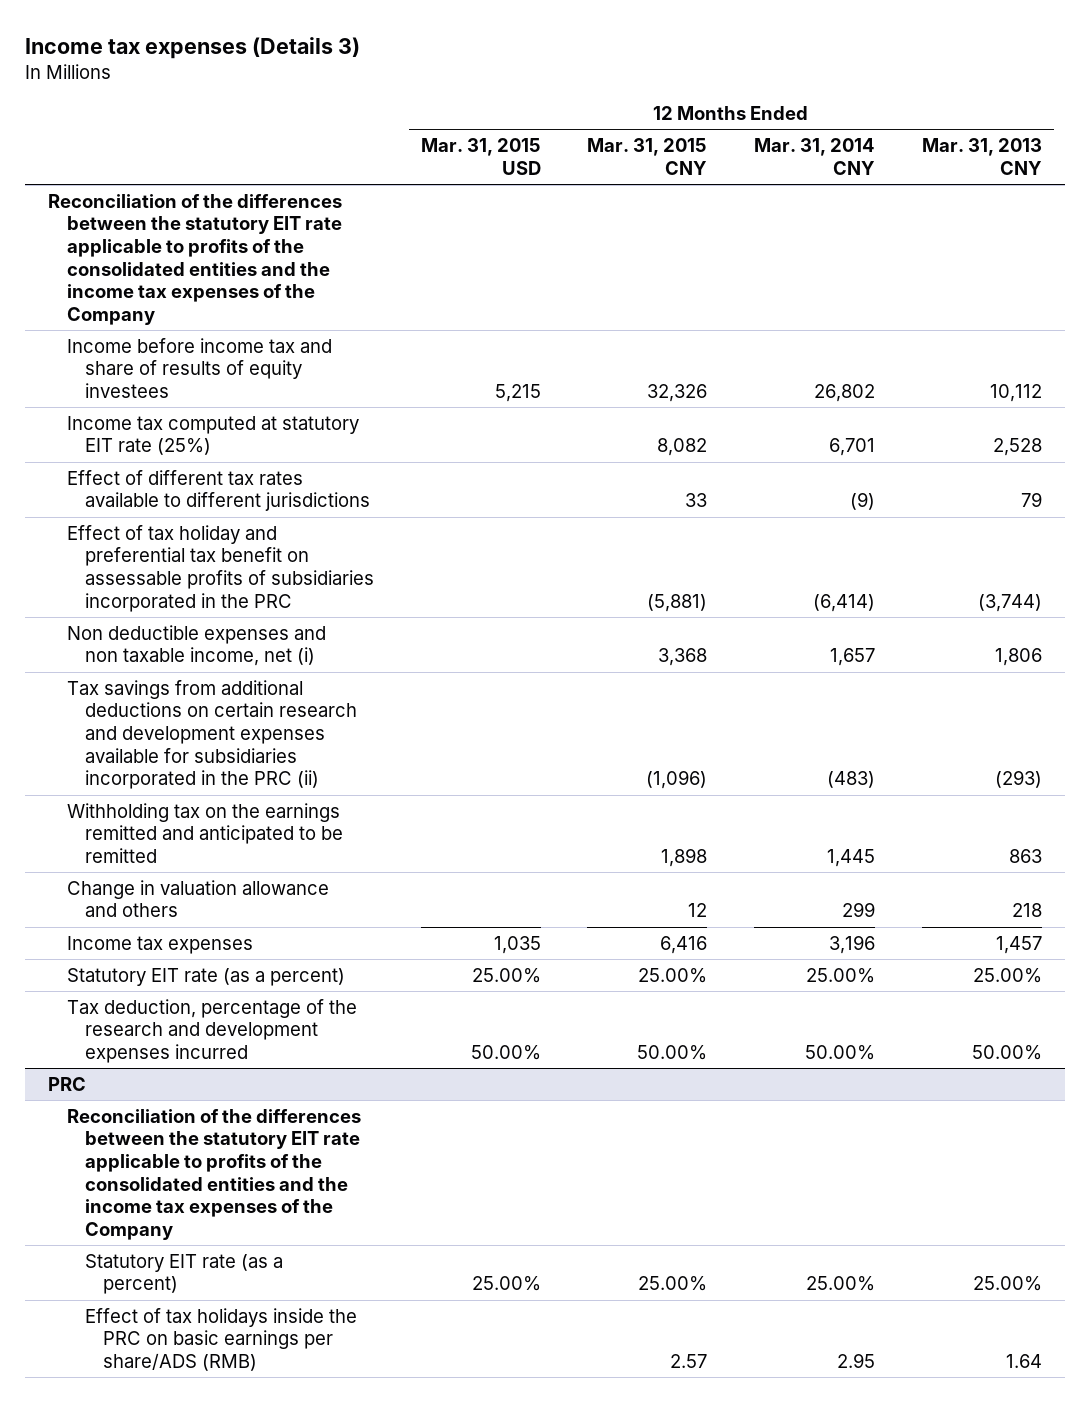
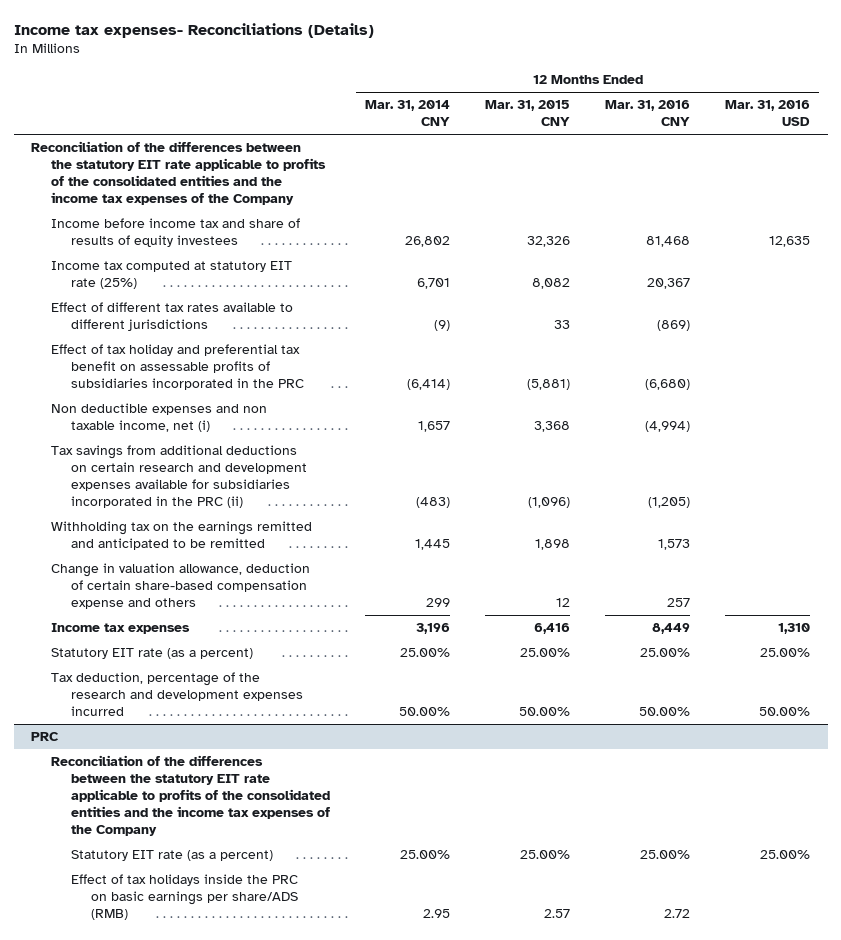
- Income tax expenses (Details 3)
+ Income tax expenses- Reconciliations (Details)
- | 12 Months Ended Mar. 31, 2015 USD | 12 Months Ended Mar. 31, 2015 CNY | 12 Months Ended Mar. 31, 2014 CNY | 12 Months Ended Mar. 31, 2013 CNY
+ | 12 Months Ended Mar. 31, 2014 CNY | 12 Months Ended Mar. 31, 2015 CNY | 12 Months Ended Mar. 31, 2016 CNY | 12 Months Ended Mar. 31, 2016 USD
- Change in valuation allowance and others | | 12 | 299 | 218
+ Change in valuation allowance, deduction of certain share-based compensation expense and others | 299 | 12 | 257 |

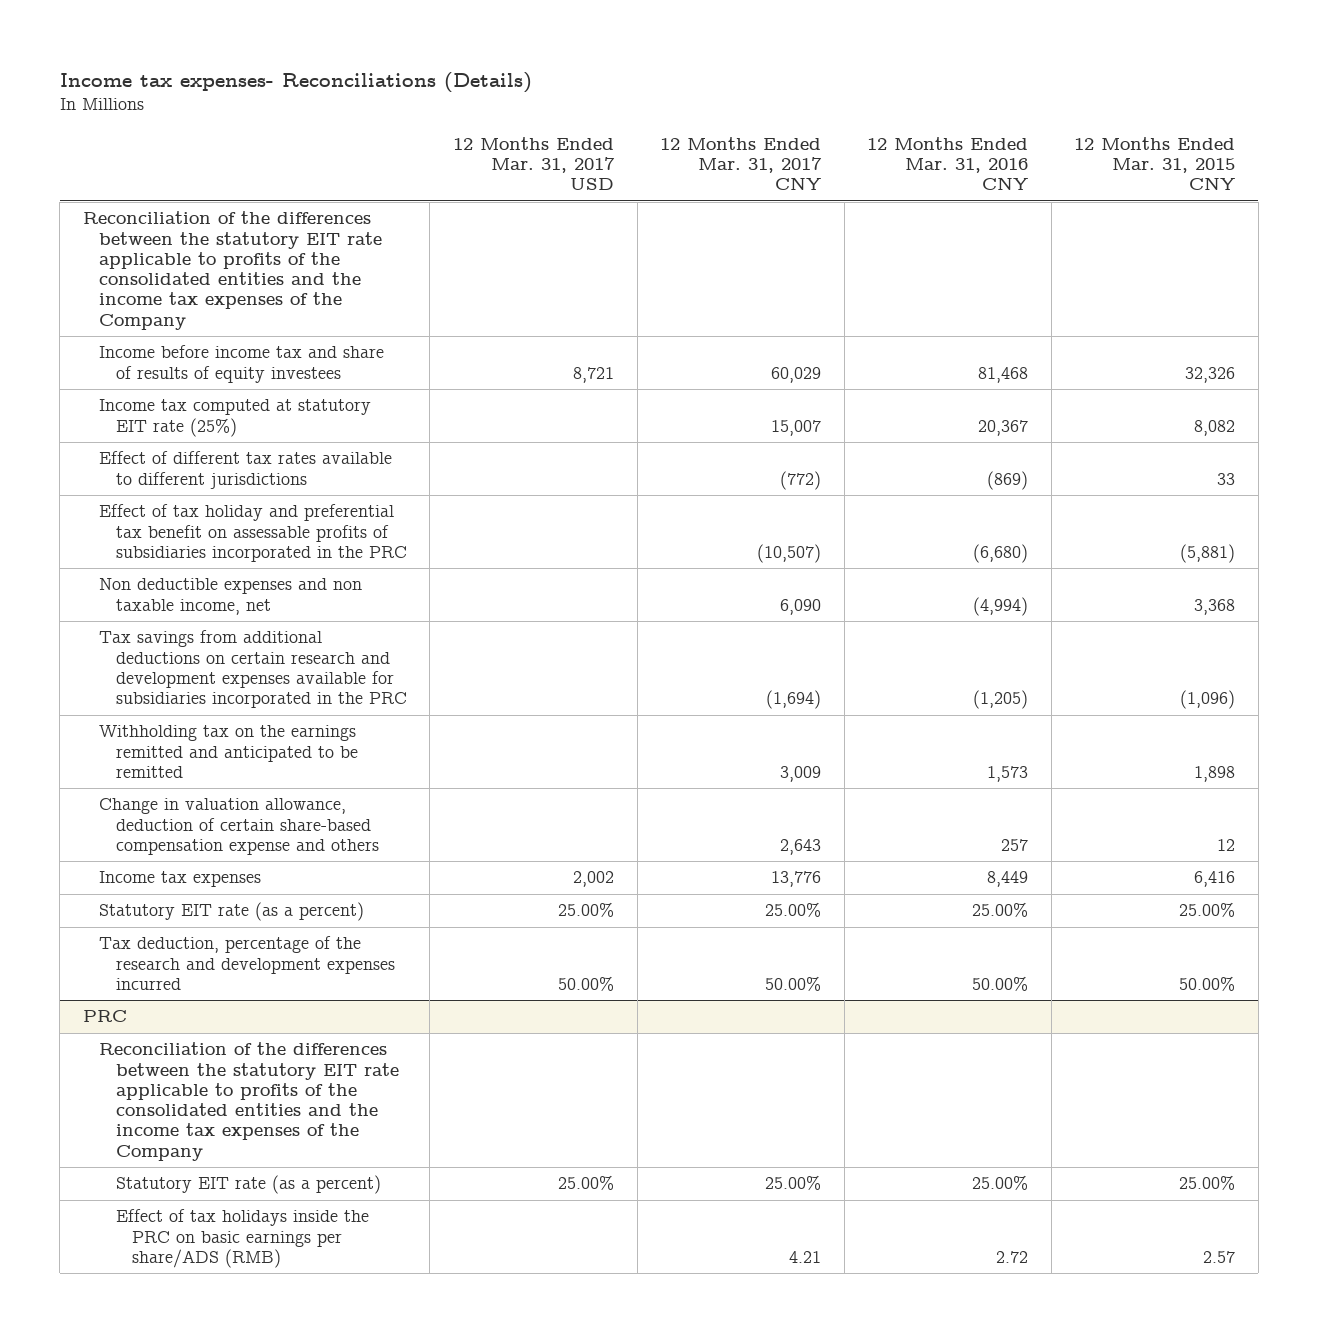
- | 12 Months Ended Mar. 31, 2014 CNY | 12 Months Ended Mar. 31, 2015 CNY | 12 Months Ended Mar. 31, 2016 CNY | 12 Months Ended Mar. 31, 2016 USD
+ | 12 Months Ended Mar. 31, 2017 USD | 12 Months Ended Mar. 31, 2017 CNY | 12 Months Ended Mar. 31, 2016 CNY | 12 Months Ended Mar. 31, 2015 CNY
- Non deductible expenses and non taxable income, net (i) | 1,657 | 3,368 | (4,994) |
- Tax savings from additional deductions on certain research and development expenses available for subsidiaries incorporated in the PRC (ii) | (483) | (1,096) | (1,205) |
+ Non deductible expenses and non taxable income, net | | 6,090 | (4,994) | 3,368
+ Tax savings from additional deductions on certain research and development expenses available for subsidiaries incorporated in the PRC | | (1,694) | (1,205) | (1,096)

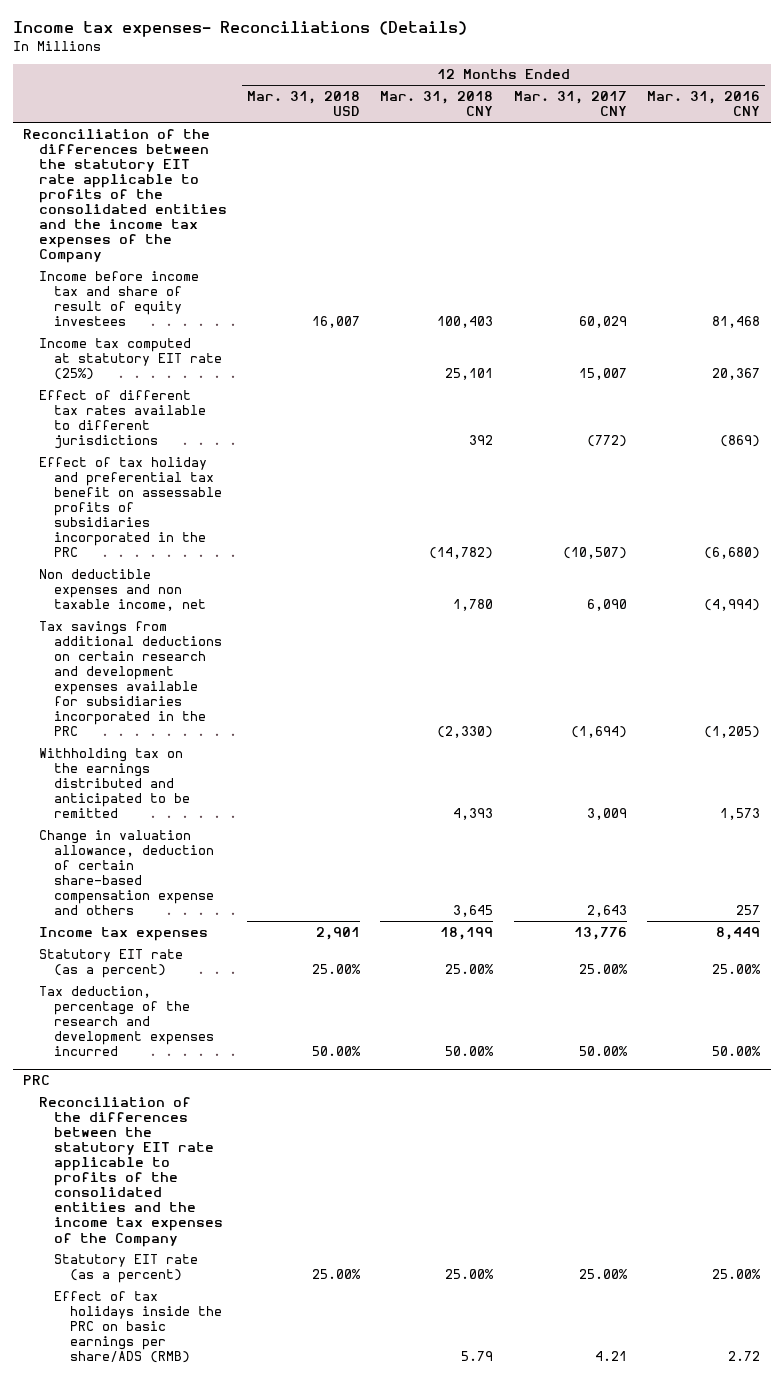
- | 12 Months Ended Mar. 31, 2017 USD | 12 Months Ended Mar. 31, 2017 CNY | 12 Months Ended Mar. 31, 2016 CNY | 12 Months Ended Mar. 31, 2015 CNY
+ | 12 Months Ended Mar. 31, 2018 USD | 12 Months Ended Mar. 31, 2018 CNY | 12 Months Ended Mar. 31, 2017 CNY | 12 Months Ended Mar. 31, 2016 CNY
- Income before income tax and share of results of equity investees | 8,721 | 60,029 | 81,468 | 32,326
+ Income before income tax and share of result of equity investees | 16,007 | 100,403 | 60,029 | 81,468
- Withholding tax on the earnings remitted and anticipated to be remitted | | 3,009 | 1,573 | 1,898
+ Withholding tax on the earnings distributed and anticipated to be remitted | | 4,393 | 3,009 | 1,573

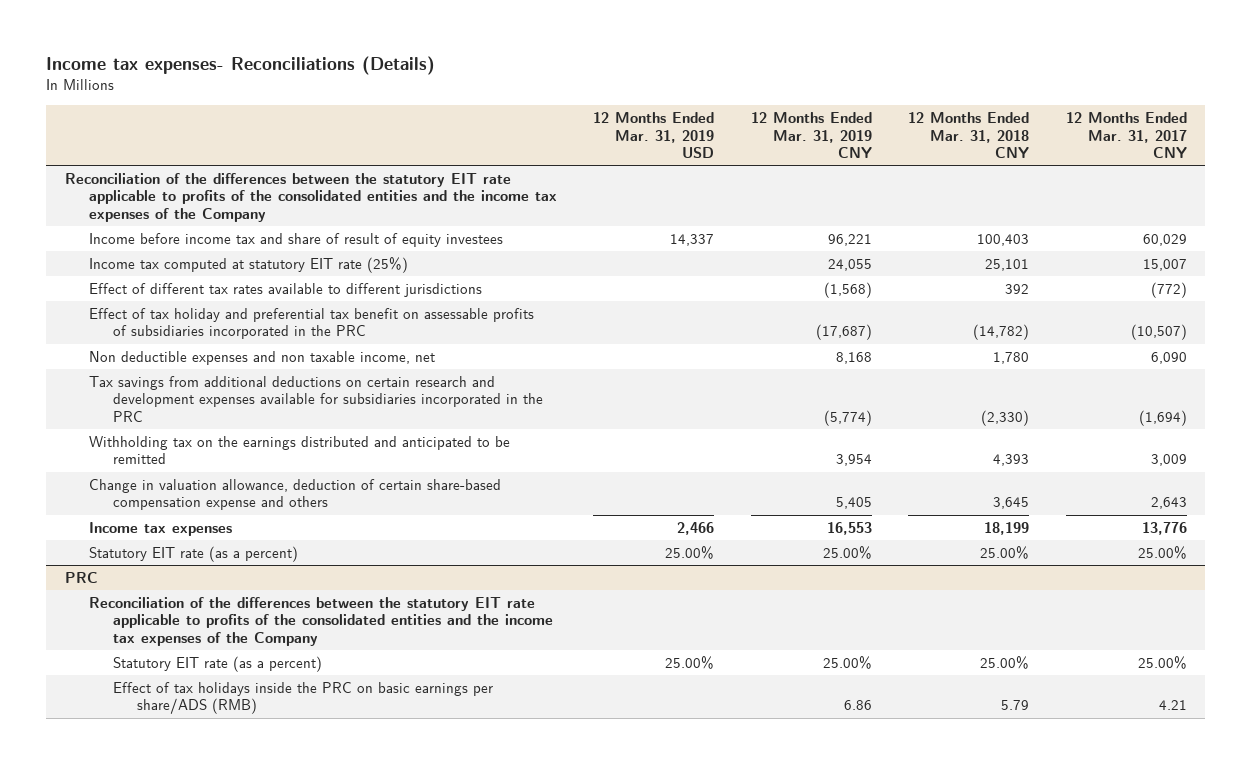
- | 12 Months Ended Mar. 31, 2018 USD | 12 Months Ended Mar. 31, 2018 CNY | 12 Months Ended Mar. 31, 2017 CNY | 12 Months Ended Mar. 31, 2016 CNY
+ | 12 Months Ended Mar. 31, 2019 USD | 12 Months Ended Mar. 31, 2019 CNY | 12 Months Ended Mar. 31, 2018 CNY | 12 Months Ended Mar. 31, 2017 CNY
- Tax deduction, percentage of the research and development expenses incurred | 50.00% | 50.00% | 50.00% | 50.00%

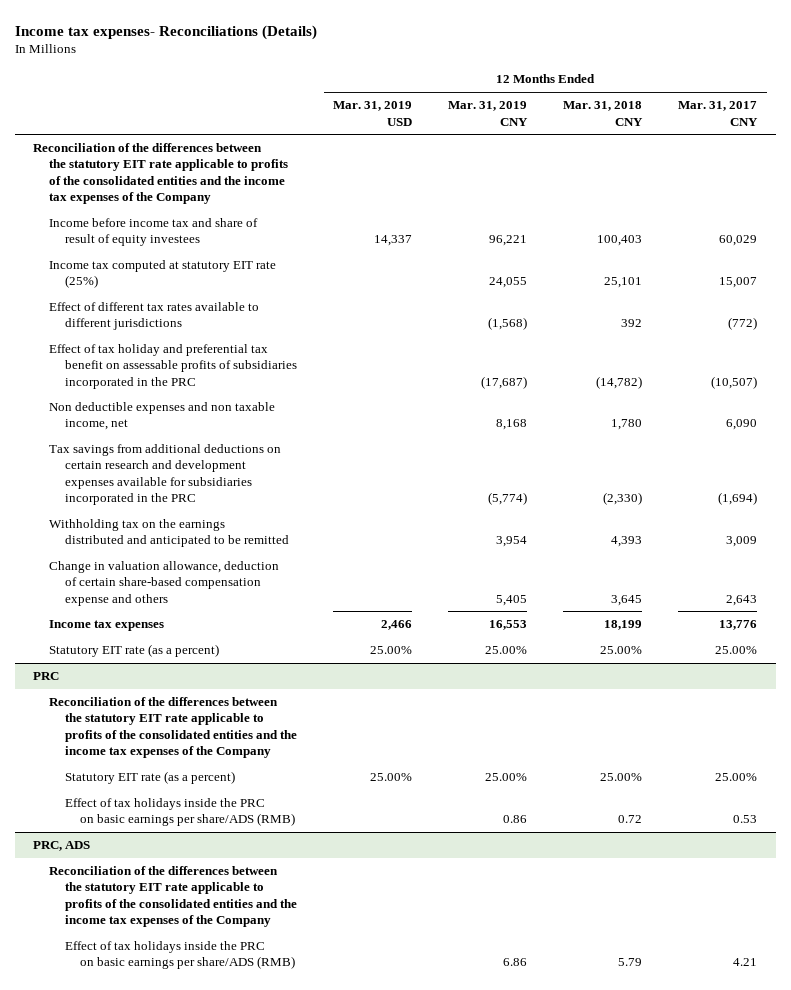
@ PRC
+ Effect of tax holidays inside the PRC on basic earnings per share/ADS (RMB) | | 0.86 | 0.72 | 0.53
+ PRC, ADS
+ Reconciliation of the differences between the statutory EIT rate applicable to profits of the consolidated entities and the income tax expenses of the Company

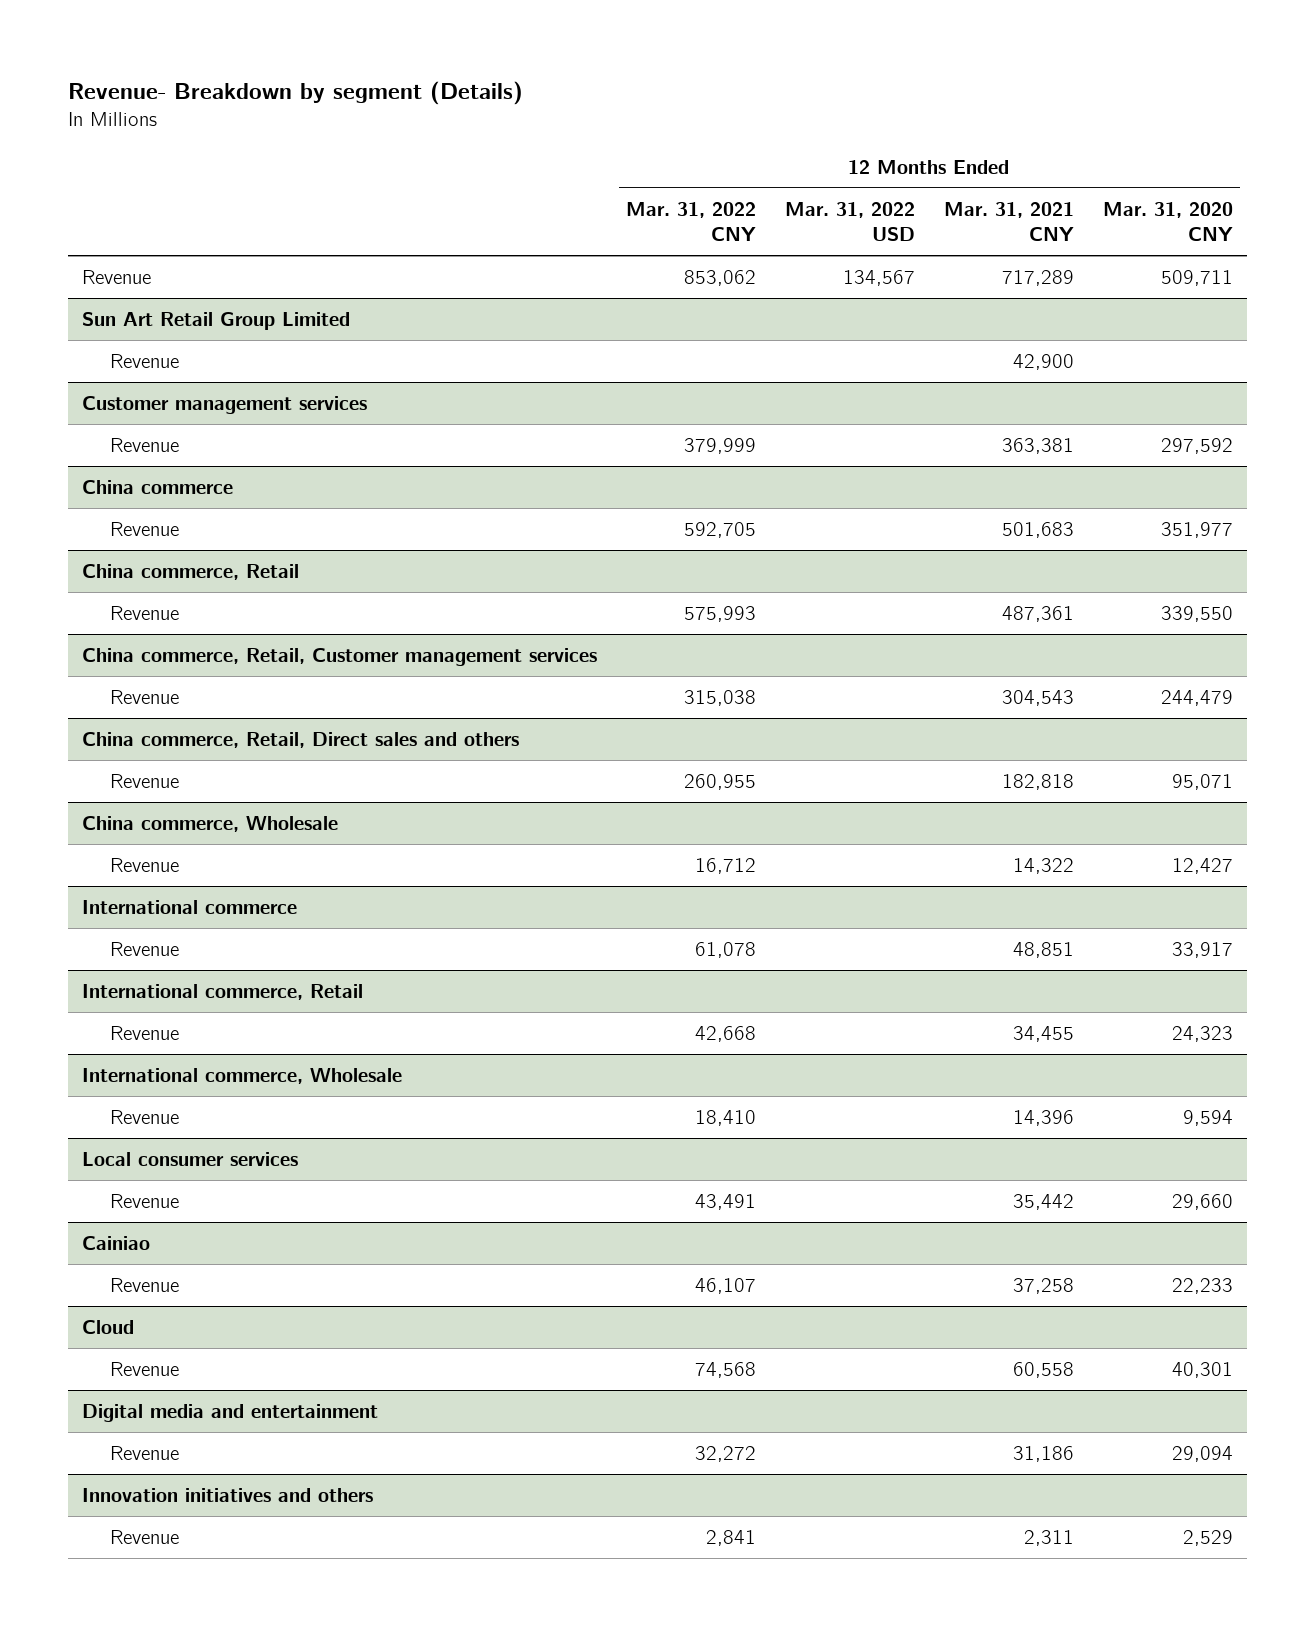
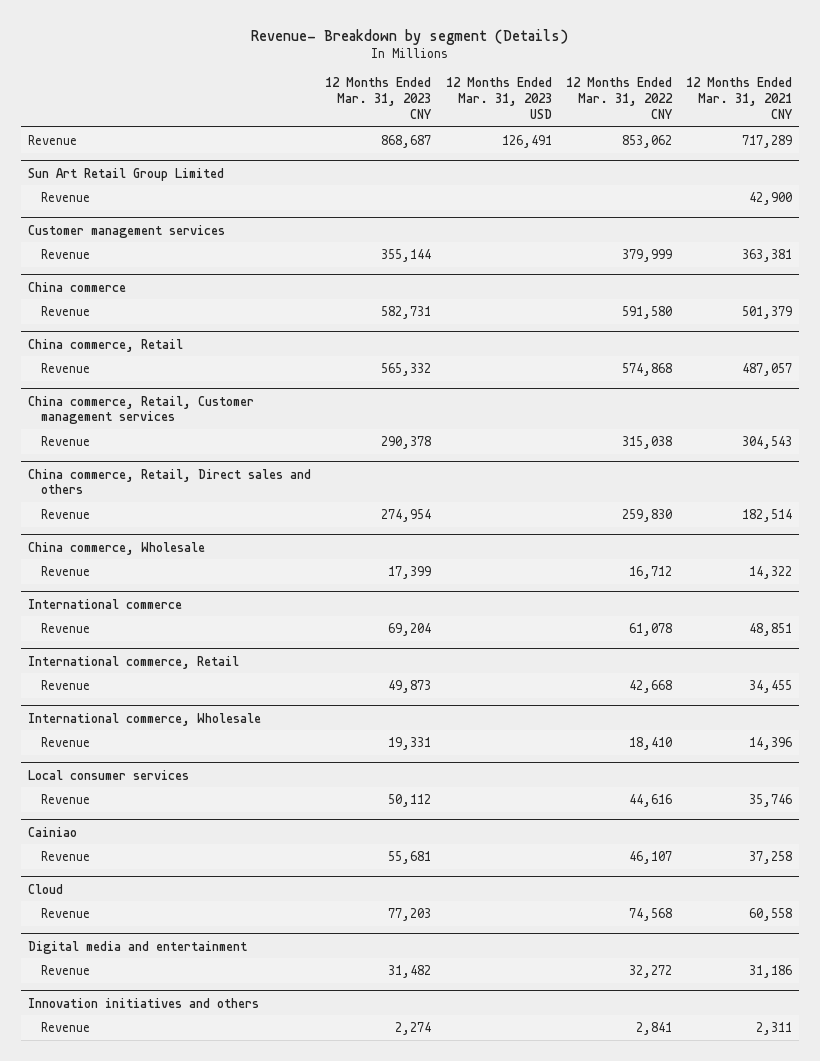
- | 12 Months Ended Mar. 31, 2022 CNY | 12 Months Ended Mar. 31, 2022 USD | 12 Months Ended Mar. 31, 2021 CNY | 12 Months Ended Mar. 31, 2020 CNY
+ | 12 Months Ended Mar. 31, 2023 CNY | 12 Months Ended Mar. 31, 2023 USD | 12 Months Ended Mar. 31, 2022 CNY | 12 Months Ended Mar. 31, 2021 CNY
@ China commerce
- Revenue | 592,705 | | 501,683 | 351,977
+ Revenue | 582,731 | | 591,580 | 501,379
@ China commerce, Retail
- Revenue | 575,993 | | 487,361 | 339,550
+ Revenue | 565,332 | | 574,868 | 487,057
@ China commerce, Retail, Direct sales and others
- Revenue | 260,955 | | 182,818 | 95,071
+ Revenue | 274,954 | | 259,830 | 182,514
@ Local consumer services
- Revenue | 43,491 | | 35,442 | 29,660
+ Revenue | 50,112 | | 44,616 | 35,746

